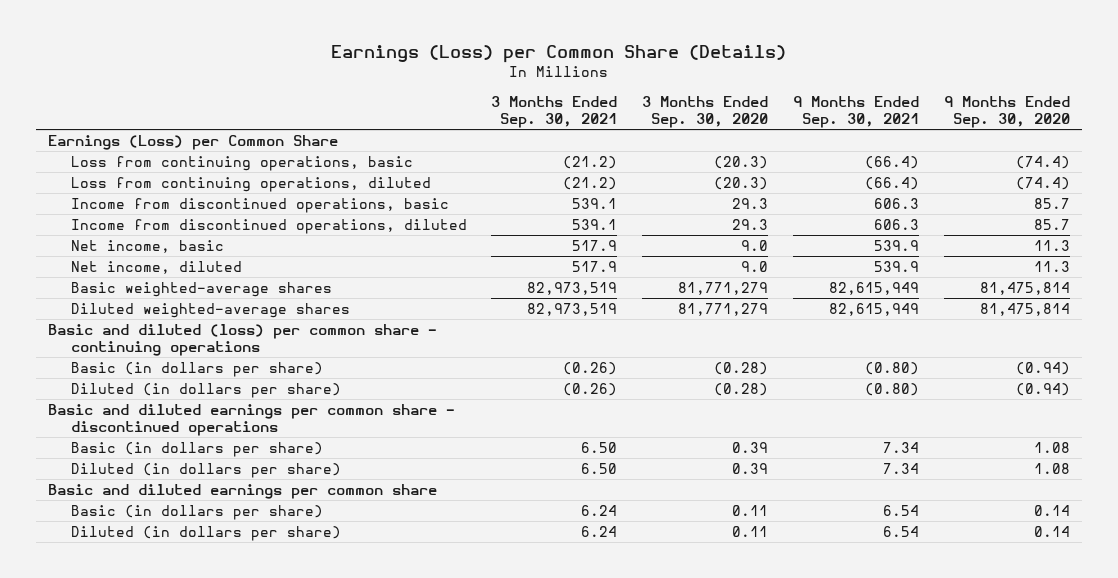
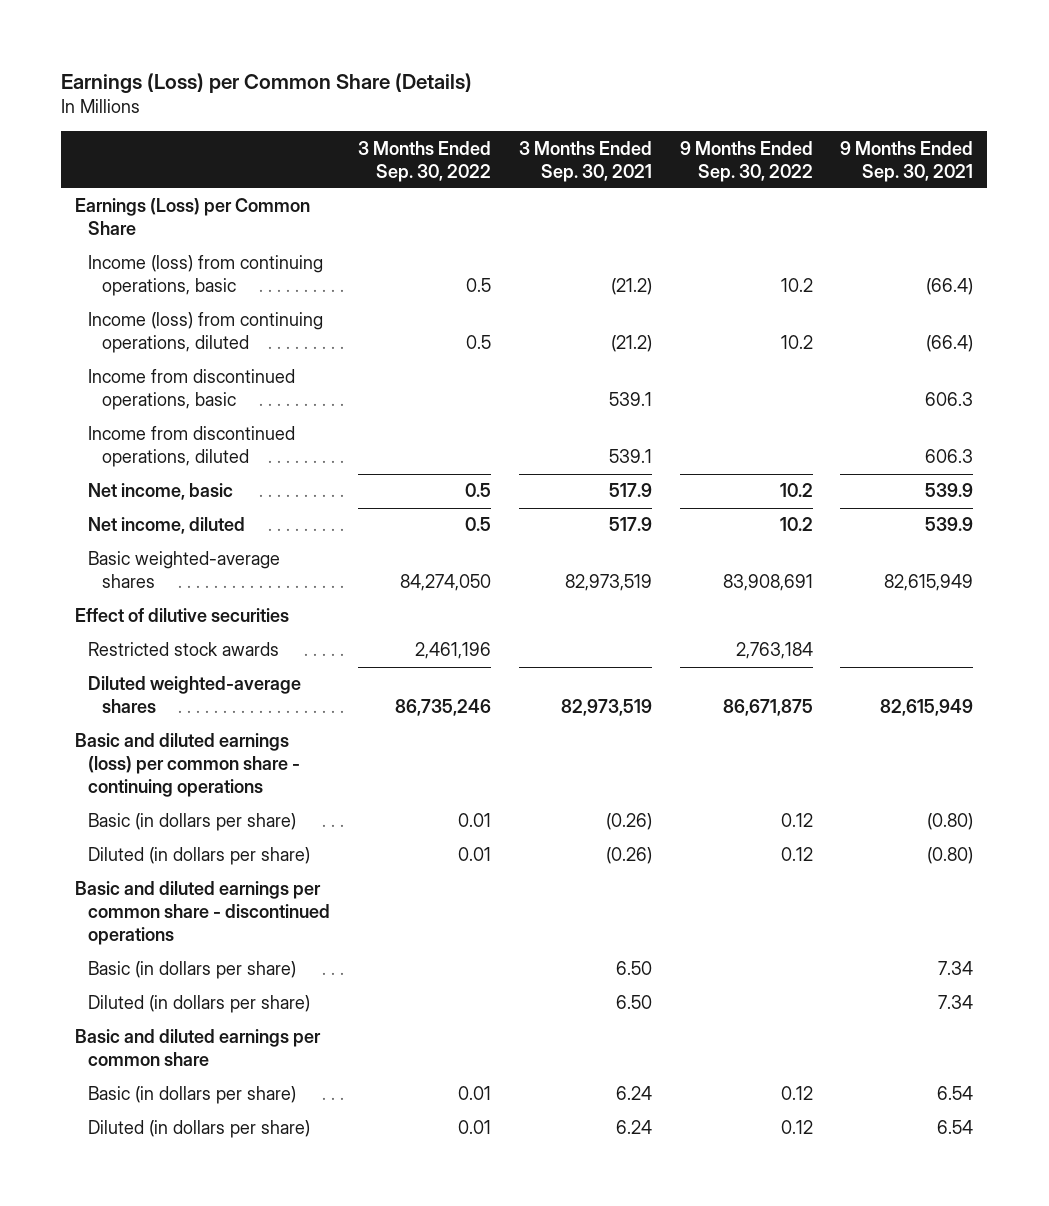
- | 3 Months Ended Sep. 30, 2021 | 3 Months Ended Sep. 30, 2020 | 9 Months Ended Sep. 30, 2021 | 9 Months Ended Sep. 30, 2020
+ | 3 Months Ended Sep. 30, 2022 | 3 Months Ended Sep. 30, 2021 | 9 Months Ended Sep. 30, 2022 | 9 Months Ended Sep. 30, 2021
- Loss from continuing operations, basic | (21.2) | (20.3) | (66.4) | (74.4)
- Loss from continuing operations, diluted | (21.2) | (20.3) | (66.4) | (74.4)
+ Income (loss) from continuing operations, basic | 0.5 | (21.2) | 10.2 | (66.4)
+ Income (loss) from continuing operations, diluted | 0.5 | (21.2) | 10.2 | (66.4)
+ Effect of dilutive securities
+ Restricted stock awards | 2,461,196 | | 2,763,184 |
- Basic and diluted (loss) per common share - continuing operations
+ Basic and diluted earnings (loss) per common share - continuing operations

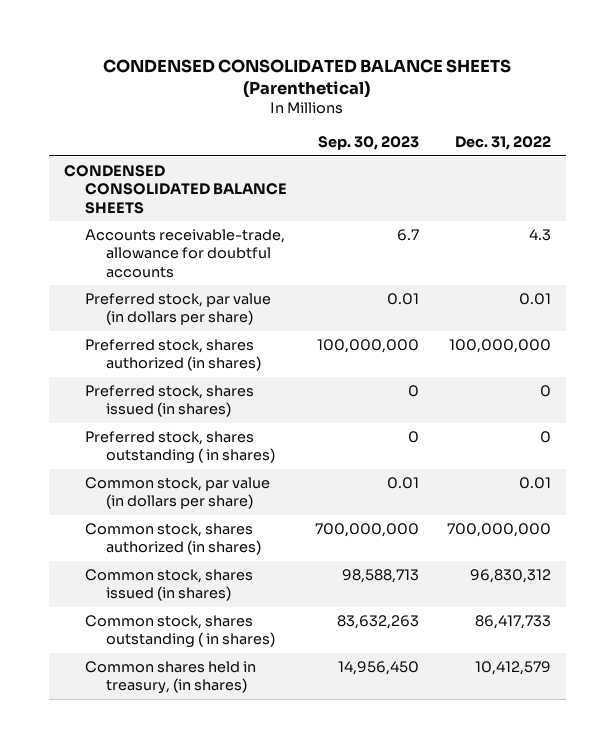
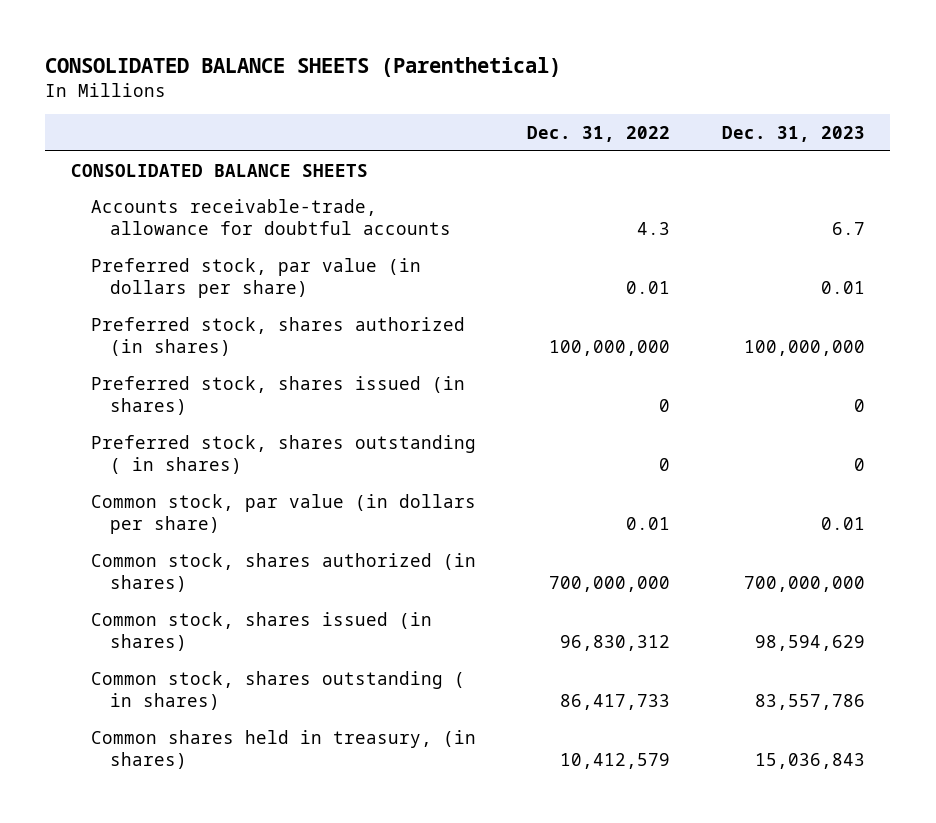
- CONDENSED CONSOLIDATED BALANCE SHEETS (Parenthetical)
+ CONSOLIDATED BALANCE SHEETS (Parenthetical)
- | Sep. 30, 2023 | Dec. 31, 2022
+ | Dec. 31, 2022 | Dec. 31, 2023
- CONDENSED CONSOLIDATED BALANCE SHEETS
+ CONSOLIDATED BALANCE SHEETS

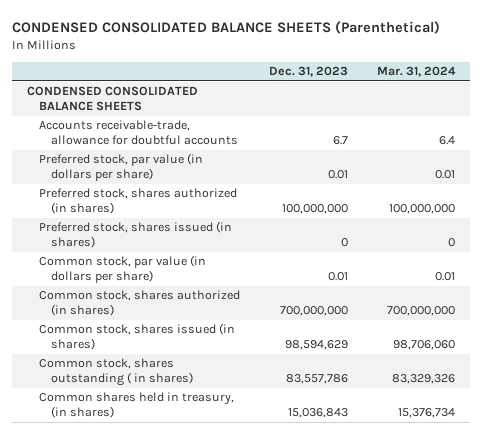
- CONSOLIDATED BALANCE SHEETS (Parenthetical)
+ CONDENSED CONSOLIDATED BALANCE SHEETS (Parenthetical)
- | Dec. 31, 2022 | Dec. 31, 2023
+ | Dec. 31, 2023 | Mar. 31, 2024
- CONSOLIDATED BALANCE SHEETS
+ CONDENSED CONSOLIDATED BALANCE SHEETS
- Preferred stock, shares outstanding ( in shares) | 0 | 0

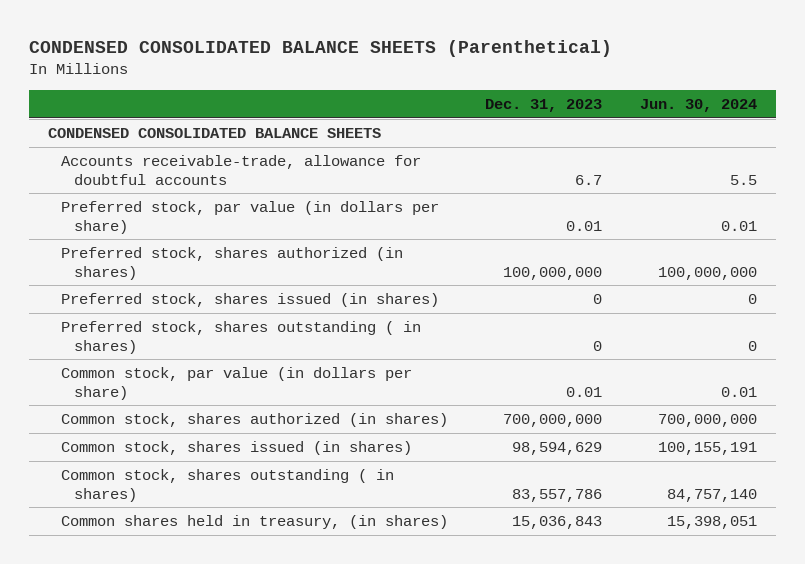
- | Dec. 31, 2023 | Mar. 31, 2024
+ | Dec. 31, 2023 | Jun. 30, 2024
+ Preferred stock, shares outstanding ( in shares) | 0 | 0

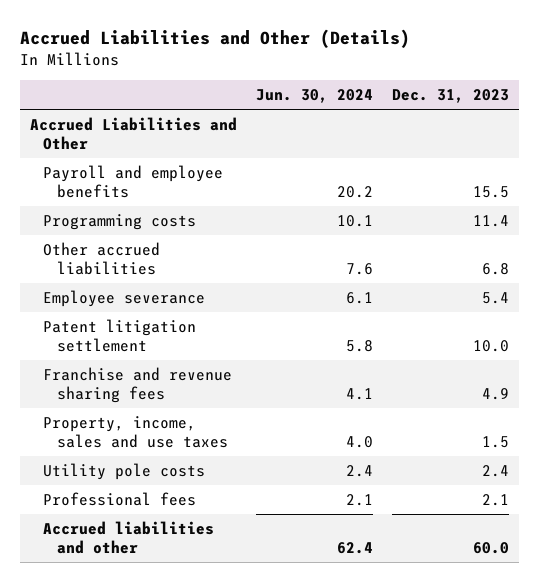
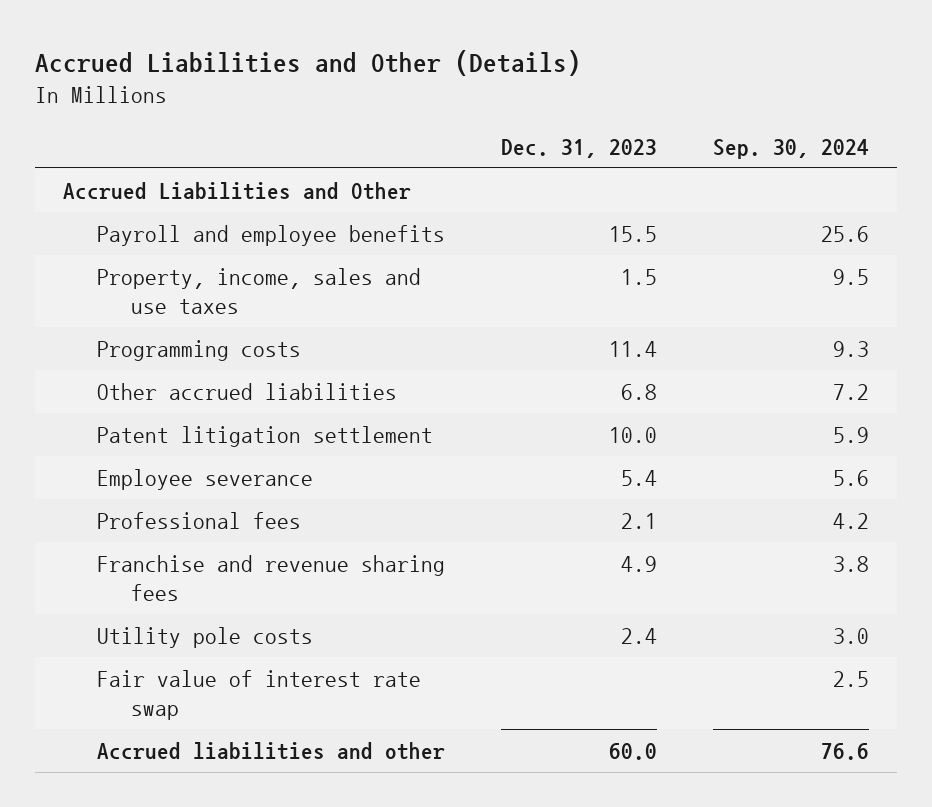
- | Jun. 30, 2024 | Dec. 31, 2023
+ | Dec. 31, 2023 | Sep. 30, 2024
moved up: Property, income, sales and use taxes | 1.5 | 9.5
moved down: Employee severance | 5.4 | 5.6
moved up: Professional fees | 2.1 | 4.2
+ Fair value of interest rate swap | | 2.5

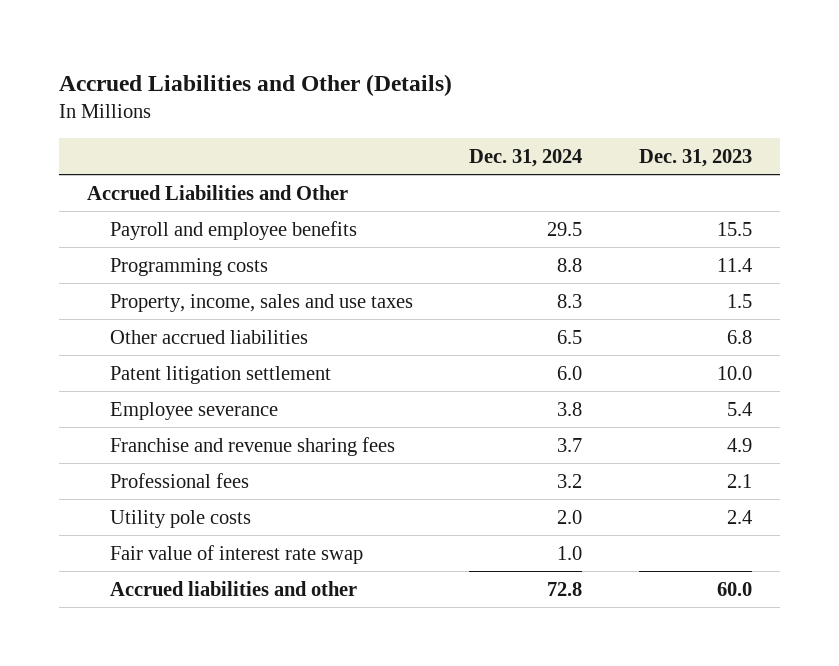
- | Dec. 31, 2023 | Sep. 30, 2024
+ | Dec. 31, 2024 | Dec. 31, 2023
moved down: Property, income, sales and use taxes | 8.3 | 1.5
moved down: Professional fees | 3.2 | 2.1

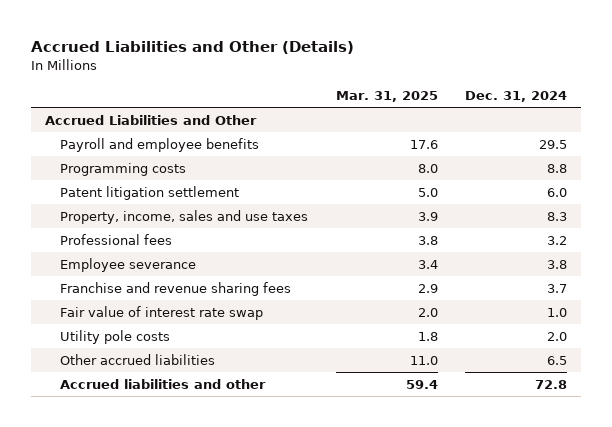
- | Dec. 31, 2024 | Dec. 31, 2023
+ | Mar. 31, 2025 | Dec. 31, 2024
moved down: Property, income, sales and use taxes | 3.9 | 8.3
moved up: Professional fees | 3.8 | 3.2
moved down: Utility pole costs | 1.8 | 2.0
moved down: Other accrued liabilities | 11.0 | 6.5

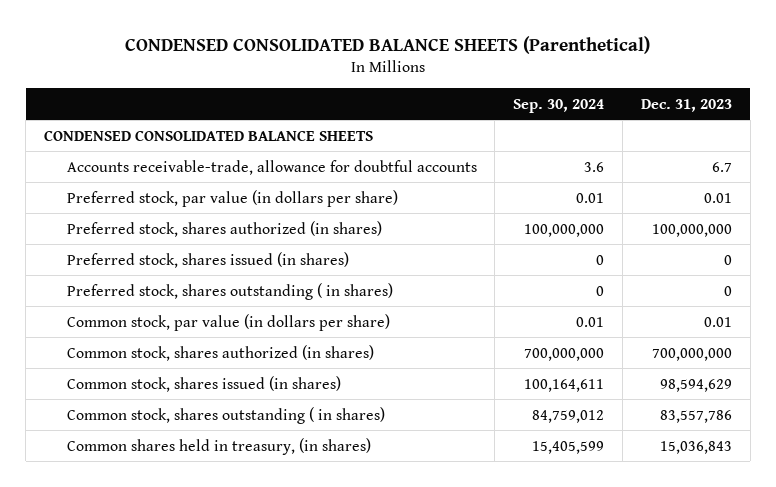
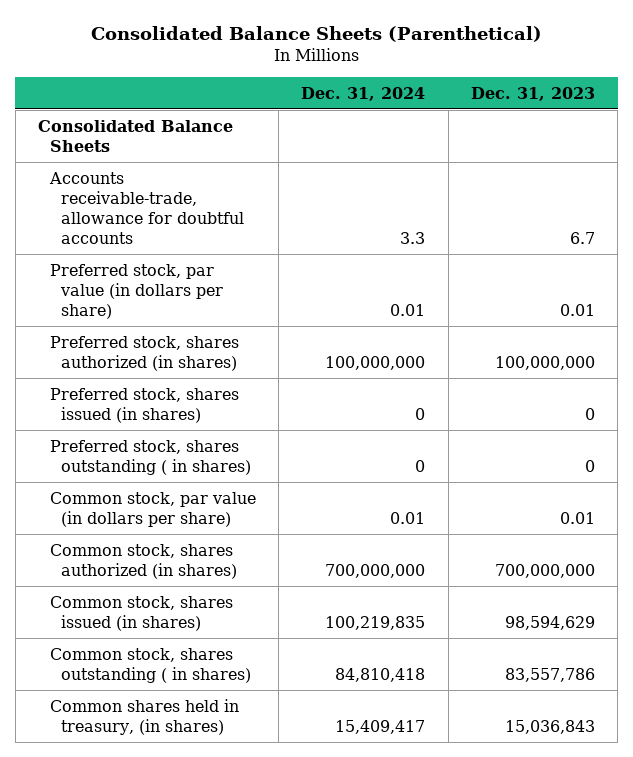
- CONDENSED CONSOLIDATED BALANCE SHEETS (Parenthetical)
+ Consolidated Balance Sheets (Parenthetical)
- | Sep. 30, 2024 | Dec. 31, 2023
+ | Dec. 31, 2024 | Dec. 31, 2023
- CONDENSED CONSOLIDATED BALANCE SHEETS
+ Consolidated Balance Sheets

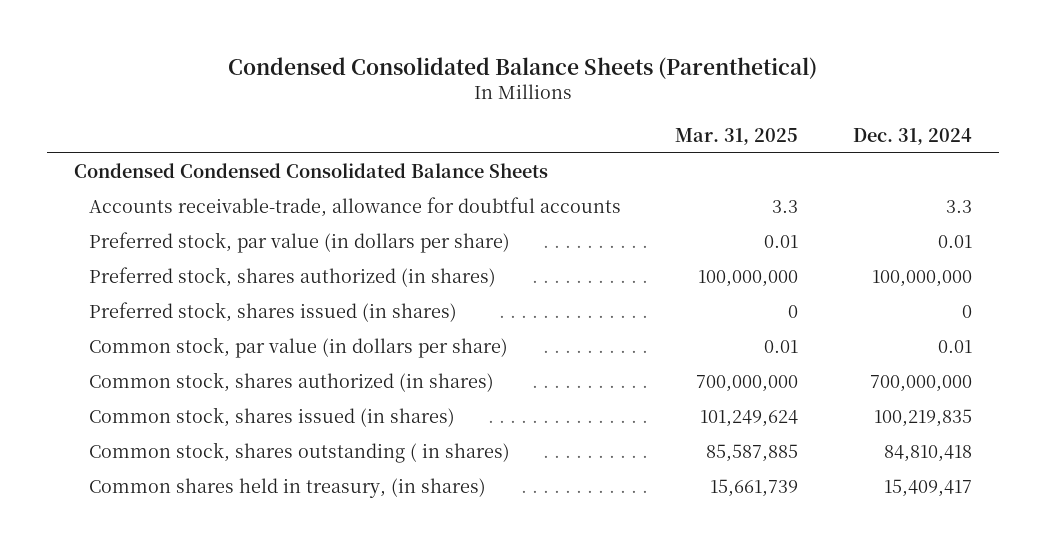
- Consolidated Balance Sheets (Parenthetical)
+ Condensed Consolidated Balance Sheets (Parenthetical)
- | Dec. 31, 2024 | Dec. 31, 2023
+ | Mar. 31, 2025 | Dec. 31, 2024
- Consolidated Balance Sheets
+ Condensed Condensed Consolidated Balance Sheets
- Preferred stock, shares outstanding ( in shares) | 0 | 0

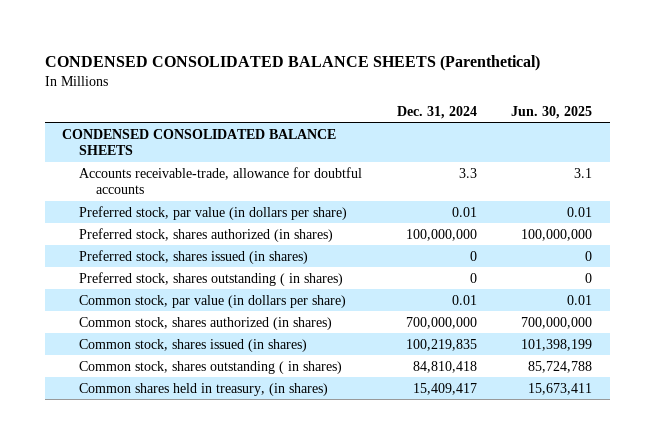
- Condensed Consolidated Balance Sheets (Parenthetical)
+ CONDENSED CONSOLIDATED BALANCE SHEETS (Parenthetical)
- | Mar. 31, 2025 | Dec. 31, 2024
+ | Dec. 31, 2024 | Jun. 30, 2025
- Condensed Condensed Consolidated Balance Sheets
+ CONDENSED CONSOLIDATED BALANCE SHEETS
+ Preferred stock, shares outstanding ( in shares) | 0 | 0

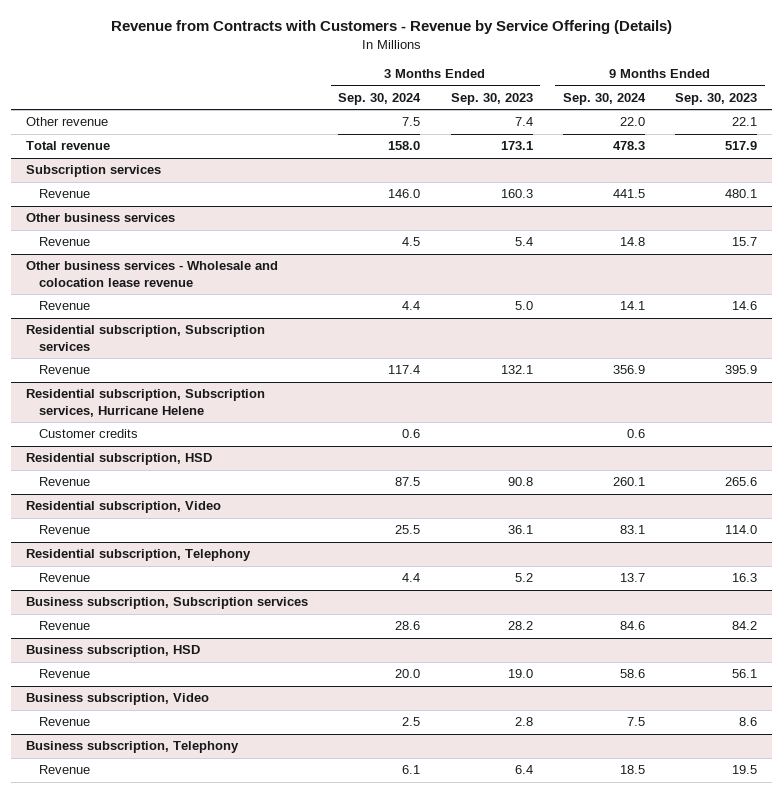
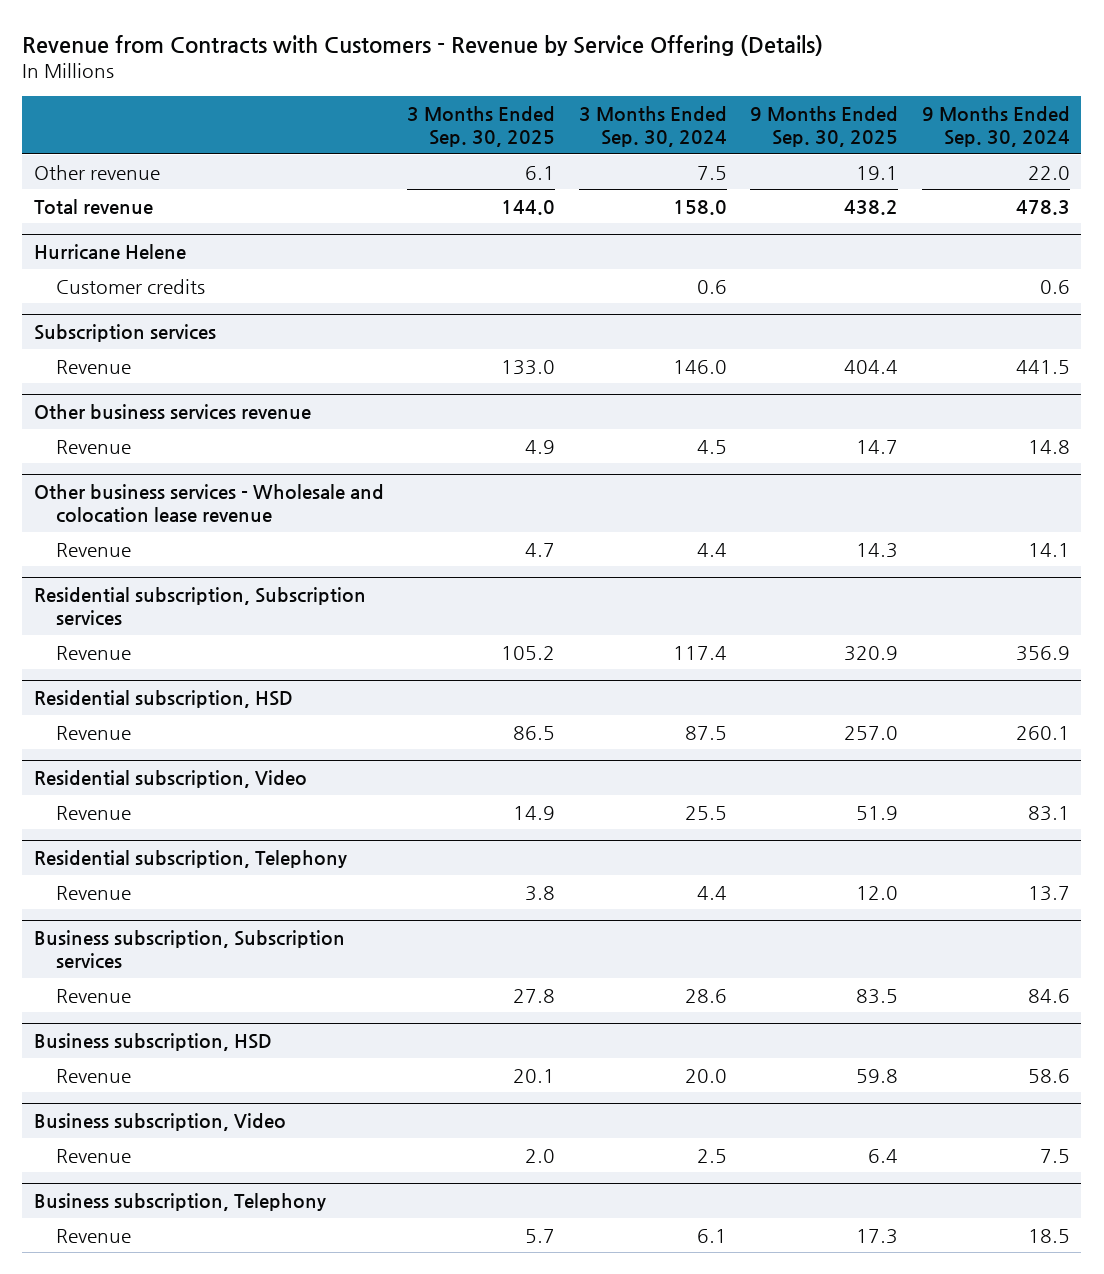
- | 3 Months Ended Sep. 30, 2024 | 3 Months Ended Sep. 30, 2023 | 9 Months Ended Sep. 30, 2024 | 9 Months Ended Sep. 30, 2023
+ | 3 Months Ended Sep. 30, 2025 | 3 Months Ended Sep. 30, 2024 | 9 Months Ended Sep. 30, 2025 | 9 Months Ended Sep. 30, 2024
+ Hurricane Helene
+ Customer credits | | 0.6 | | 0.6
- Other business services
+ Other business services revenue
- Residential subscription, Subscription services, Hurricane Helene
- Customer credits | 0.6 | | 0.6 |

